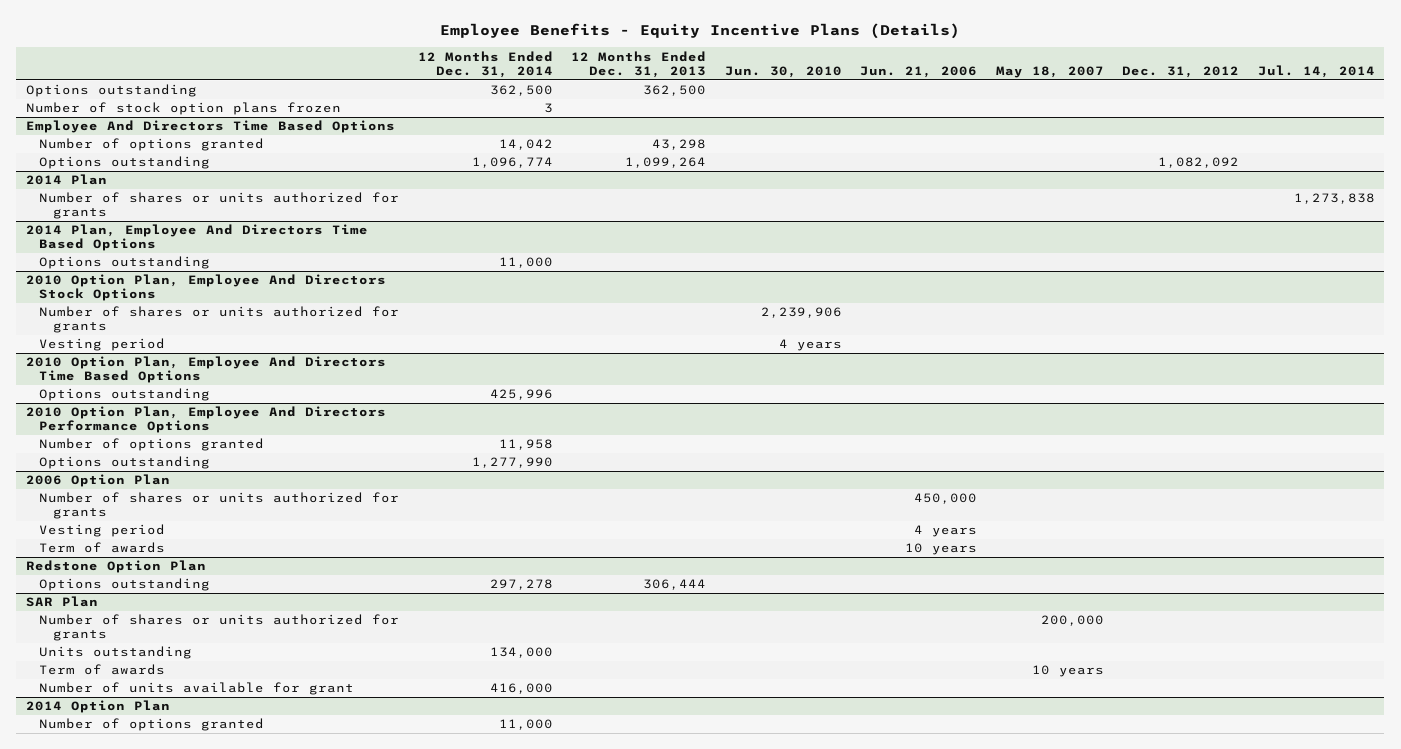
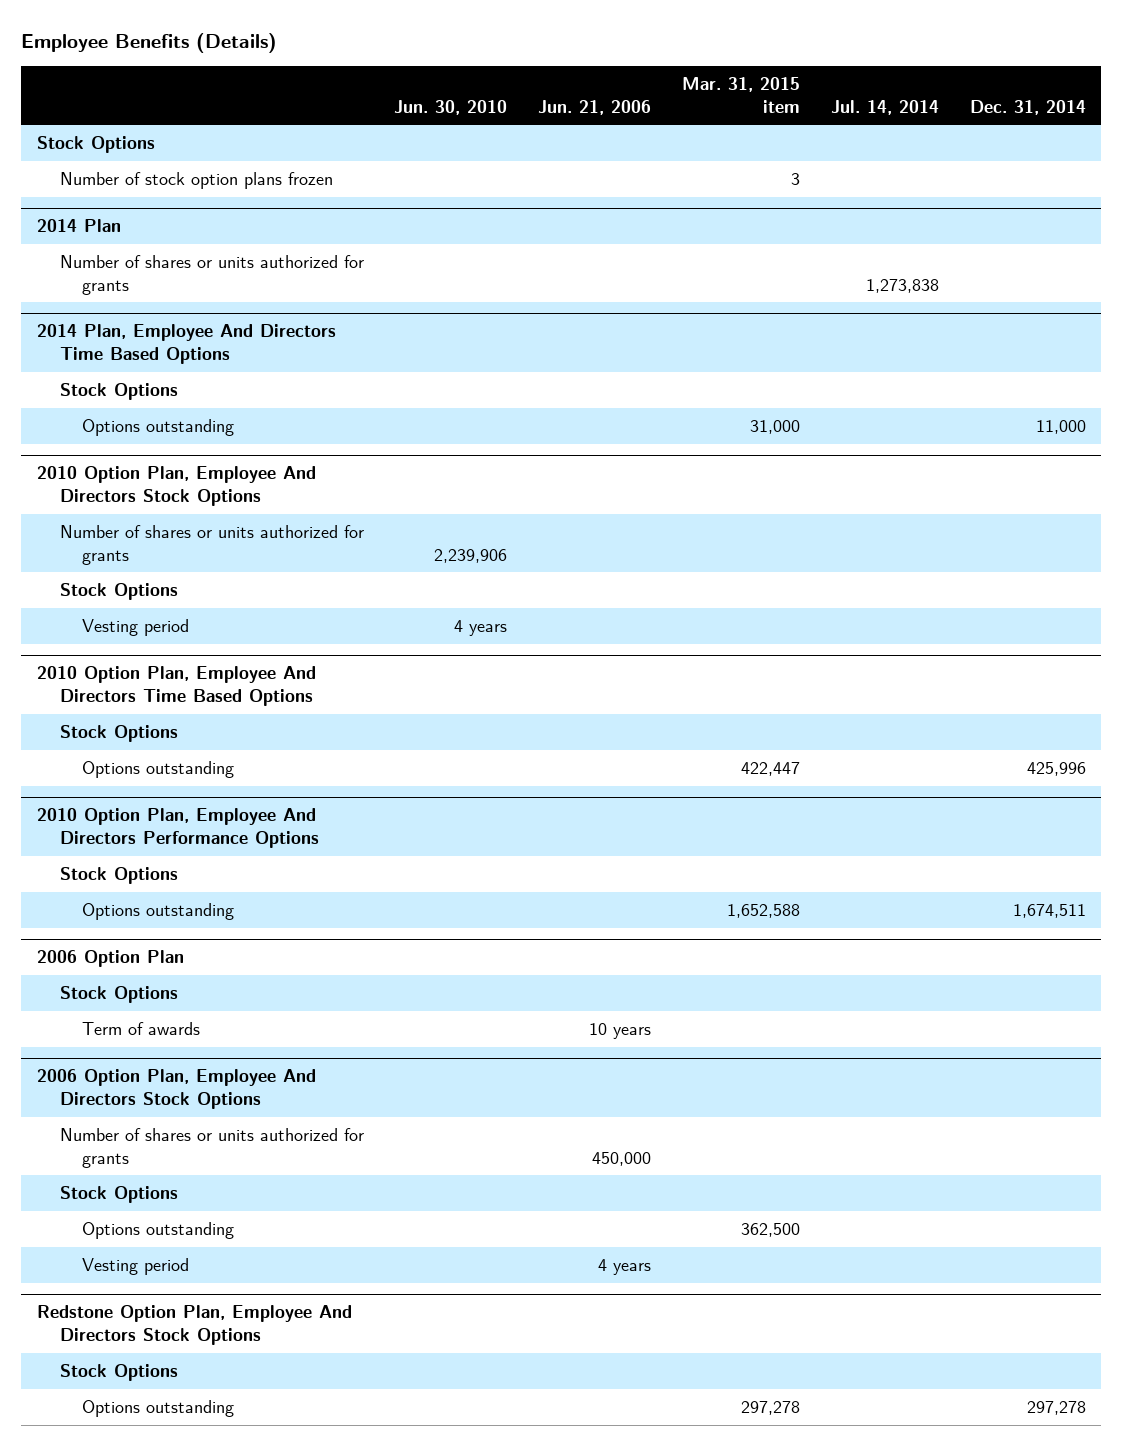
- Employee Benefits - Equity Incentive Plans (Details)
+ Employee Benefits (Details)
- | 12 Months Ended Dec. 31, 2014 | 12 Months Ended Dec. 31, 2013 | Jun. 30, 2010 | Jun. 21, 2006 | May 18, 2007 | Dec. 31, 2012 | Jul. 14, 2014
+ | Jun. 30, 2010 | Jun. 21, 2006 | Mar. 31, 2015 item | Jul. 14, 2014 | Dec. 31, 2014
- Options outstanding | 362,500 | 362,500 | | | | |
+ Stock Options
- Employee And Directors Time Based Options
- Number of options granted | 14,042 | 43,298 | | | | |
- Options outstanding | 1,096,774 | 1,099,264 | | | | 1,082,092 |
@ 2014 Plan, Employee And Directors Time Based Options
+ Stock Options
@ 2010 Option Plan, Employee And Directors Stock Options
+ Stock Options
@ 2010 Option Plan, Employee And Directors Time Based Options
+ Stock Options
@ 2010 Option Plan, Employee And Directors Performance Options
- Number of options granted | 11,958 | | | | | |
+ Stock Options
@ 2006 Option Plan
- Number of shares or units authorized for grants | | | | 450,000 | | |
- Vesting period | | | | 4 years | | |
+ Stock Options
- Redstone Option Plan
+ 2006 Option Plan, Employee And Directors Stock Options
+ Number of shares or units authorized for grants | | 450,000 | | |
+ Stock Options
+ Options outstanding | | | 362,500 | |
+ Vesting period | | 4 years | | |
+ Redstone Option Plan, Employee And Directors Stock Options
+ Stock Options
- SAR Plan
- Number of shares or units authorized for grants | | | | | 200,000 | |
- Units outstanding | 134,000 | | | | | |
- Term of awards | | | | | 10 years | |
- Number of units available for grant | 416,000 | | | | | |
- 2014 Option Plan
- Number of options granted | 11,000 | | | | | |

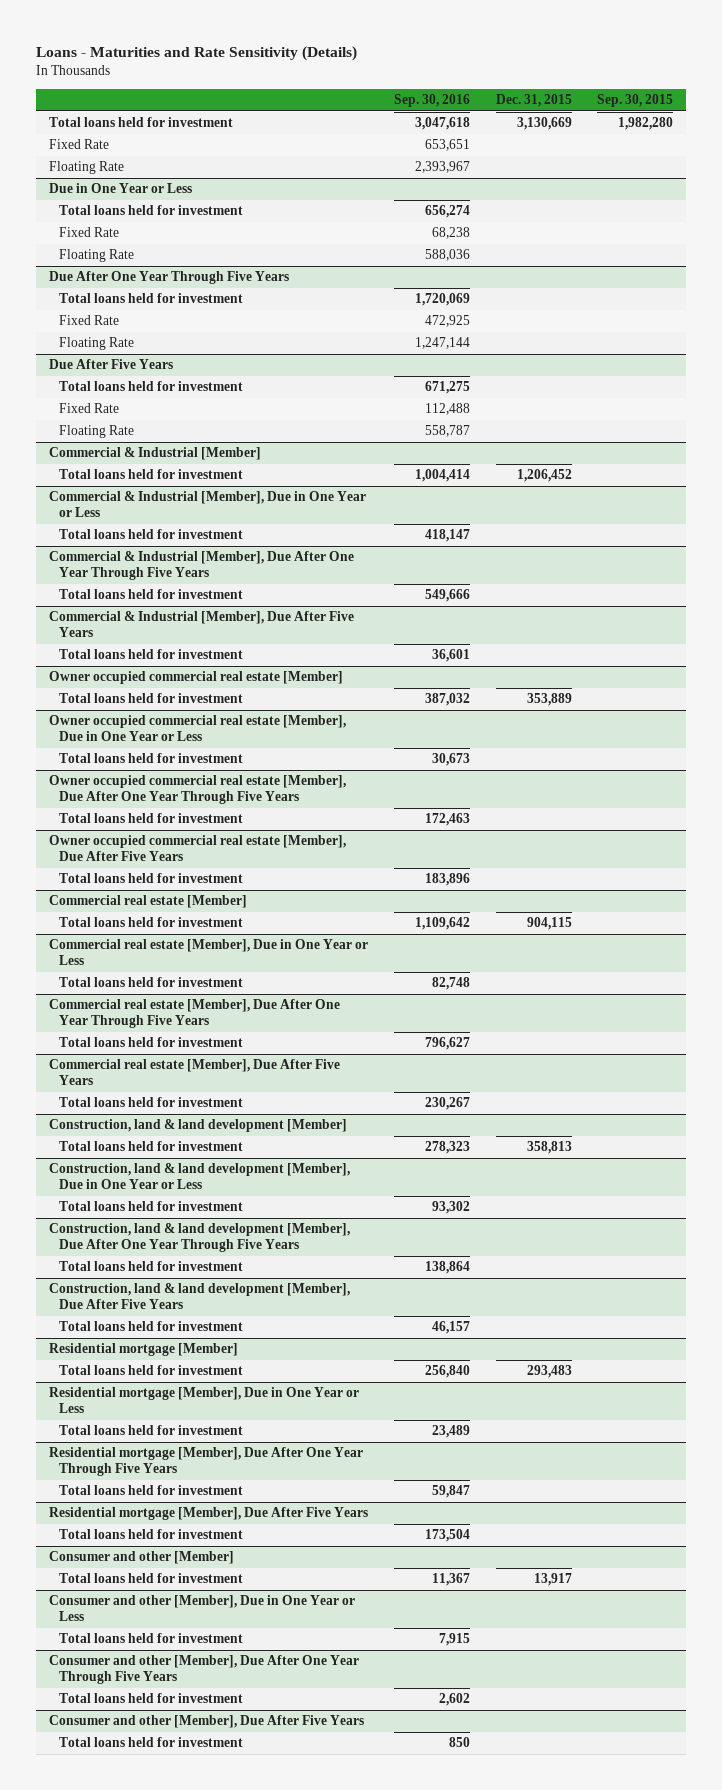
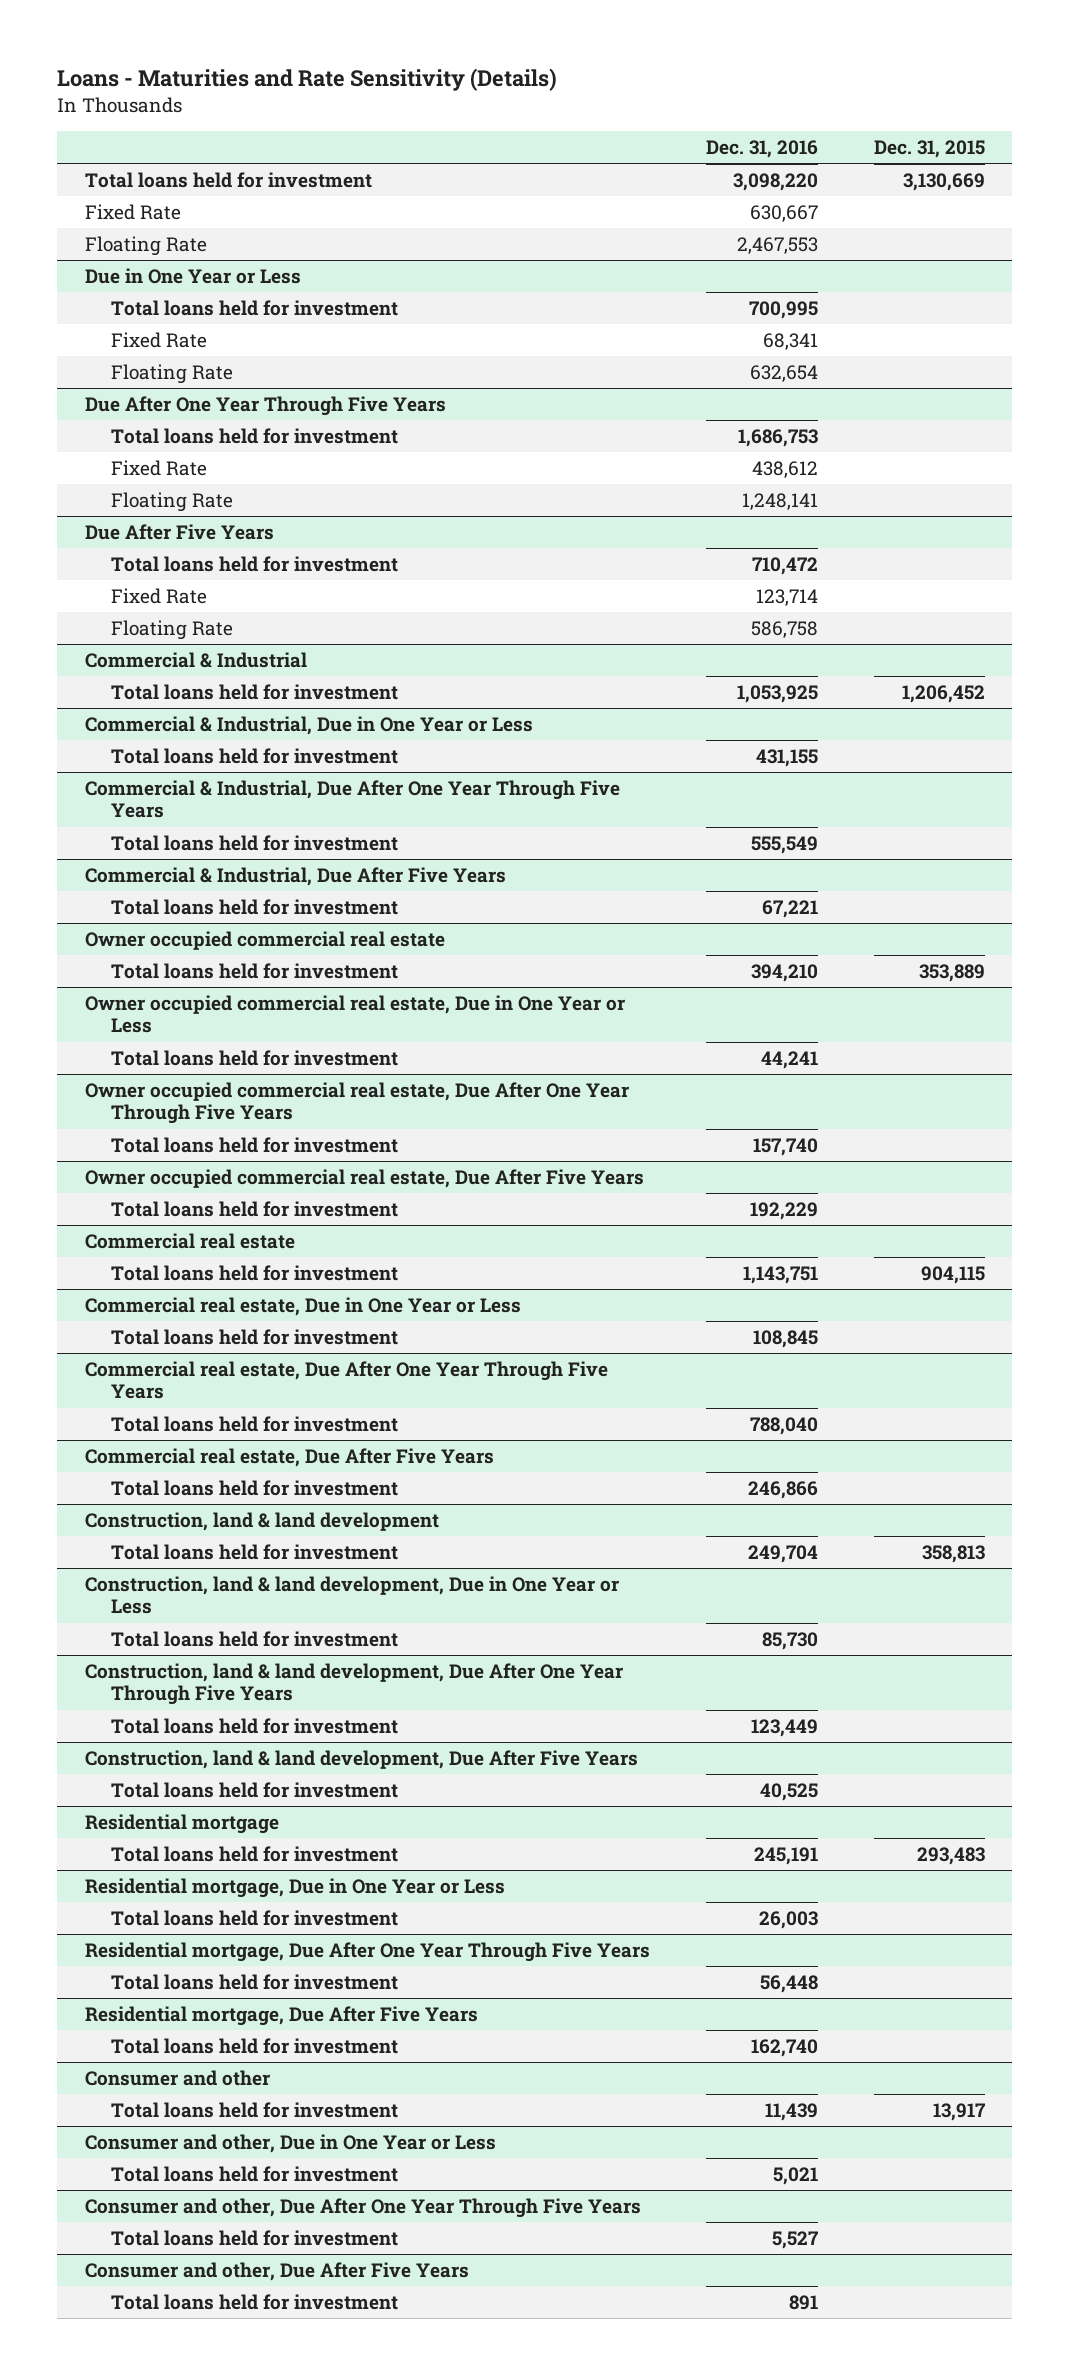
- | Sep. 30, 2016 | Dec. 31, 2015 | Sep. 30, 2015
+ | Dec. 31, 2016 | Dec. 31, 2015
- Commercial & Industrial [Member]
+ Commercial & Industrial
- Commercial & Industrial [Member], Due in One Year or Less
+ Commercial & Industrial, Due in One Year or Less
- Commercial & Industrial [Member], Due After One Year Through Five Years
+ Commercial & Industrial, Due After One Year Through Five Years
- Commercial & Industrial [Member], Due After Five Years
+ Commercial & Industrial, Due After Five Years
- Owner occupied commercial real estate [Member]
+ Owner occupied commercial real estate
- Owner occupied commercial real estate [Member], Due in One Year or Less
+ Owner occupied commercial real estate, Due in One Year or Less
- Owner occupied commercial real estate [Member], Due After One Year Through Five Years
+ Owner occupied commercial real estate, Due After One Year Through Five Years
- Owner occupied commercial real estate [Member], Due After Five Years
+ Owner occupied commercial real estate, Due After Five Years
- Commercial real estate [Member]
+ Commercial real estate
- Commercial real estate [Member], Due in One Year or Less
+ Commercial real estate, Due in One Year or Less
- Commercial real estate [Member], Due After One Year Through Five Years
+ Commercial real estate, Due After One Year Through Five Years
- Commercial real estate [Member], Due After Five Years
+ Commercial real estate, Due After Five Years
- Construction, land & land development [Member]
+ Construction, land & land development
- Construction, land & land development [Member], Due in One Year or Less
+ Construction, land & land development, Due in One Year or Less
- Construction, land & land development [Member], Due After One Year Through Five Years
+ Construction, land & land development, Due After One Year Through Five Years
- Construction, land & land development [Member], Due After Five Years
+ Construction, land & land development, Due After Five Years
- Residential mortgage [Member]
+ Residential mortgage
- Residential mortgage [Member], Due in One Year or Less
+ Residential mortgage, Due in One Year or Less
- Residential mortgage [Member], Due After One Year Through Five Years
+ Residential mortgage, Due After One Year Through Five Years
- Residential mortgage [Member], Due After Five Years
+ Residential mortgage, Due After Five Years
- Consumer and other [Member]
+ Consumer and other
- Consumer and other [Member], Due in One Year or Less
+ Consumer and other, Due in One Year or Less
- Consumer and other [Member], Due After One Year Through Five Years
+ Consumer and other, Due After One Year Through Five Years
- Consumer and other [Member], Due After Five Years
+ Consumer and other, Due After Five Years

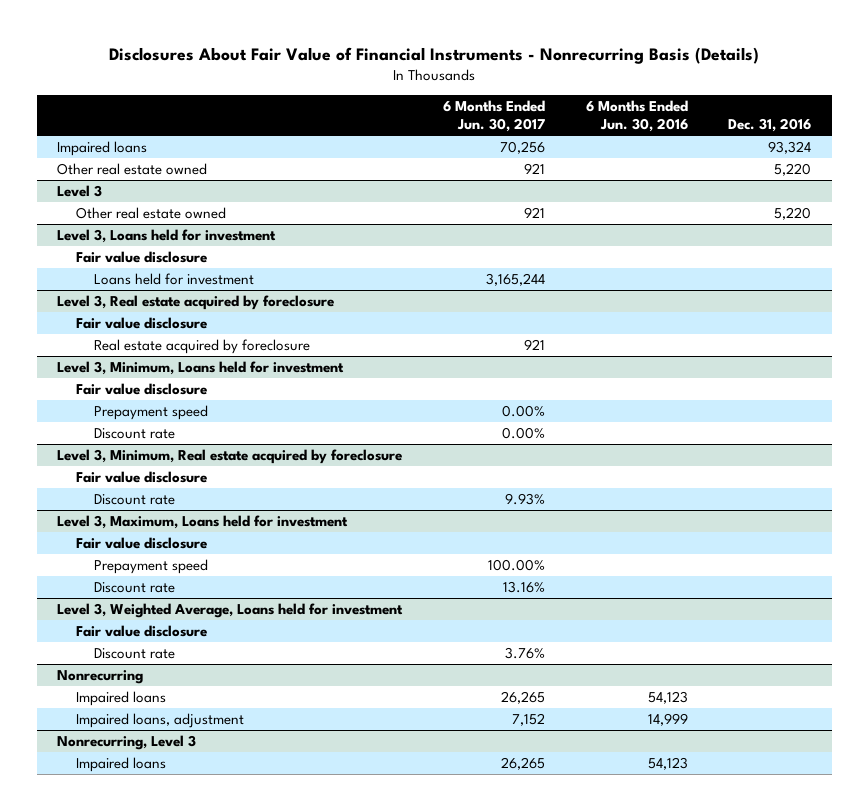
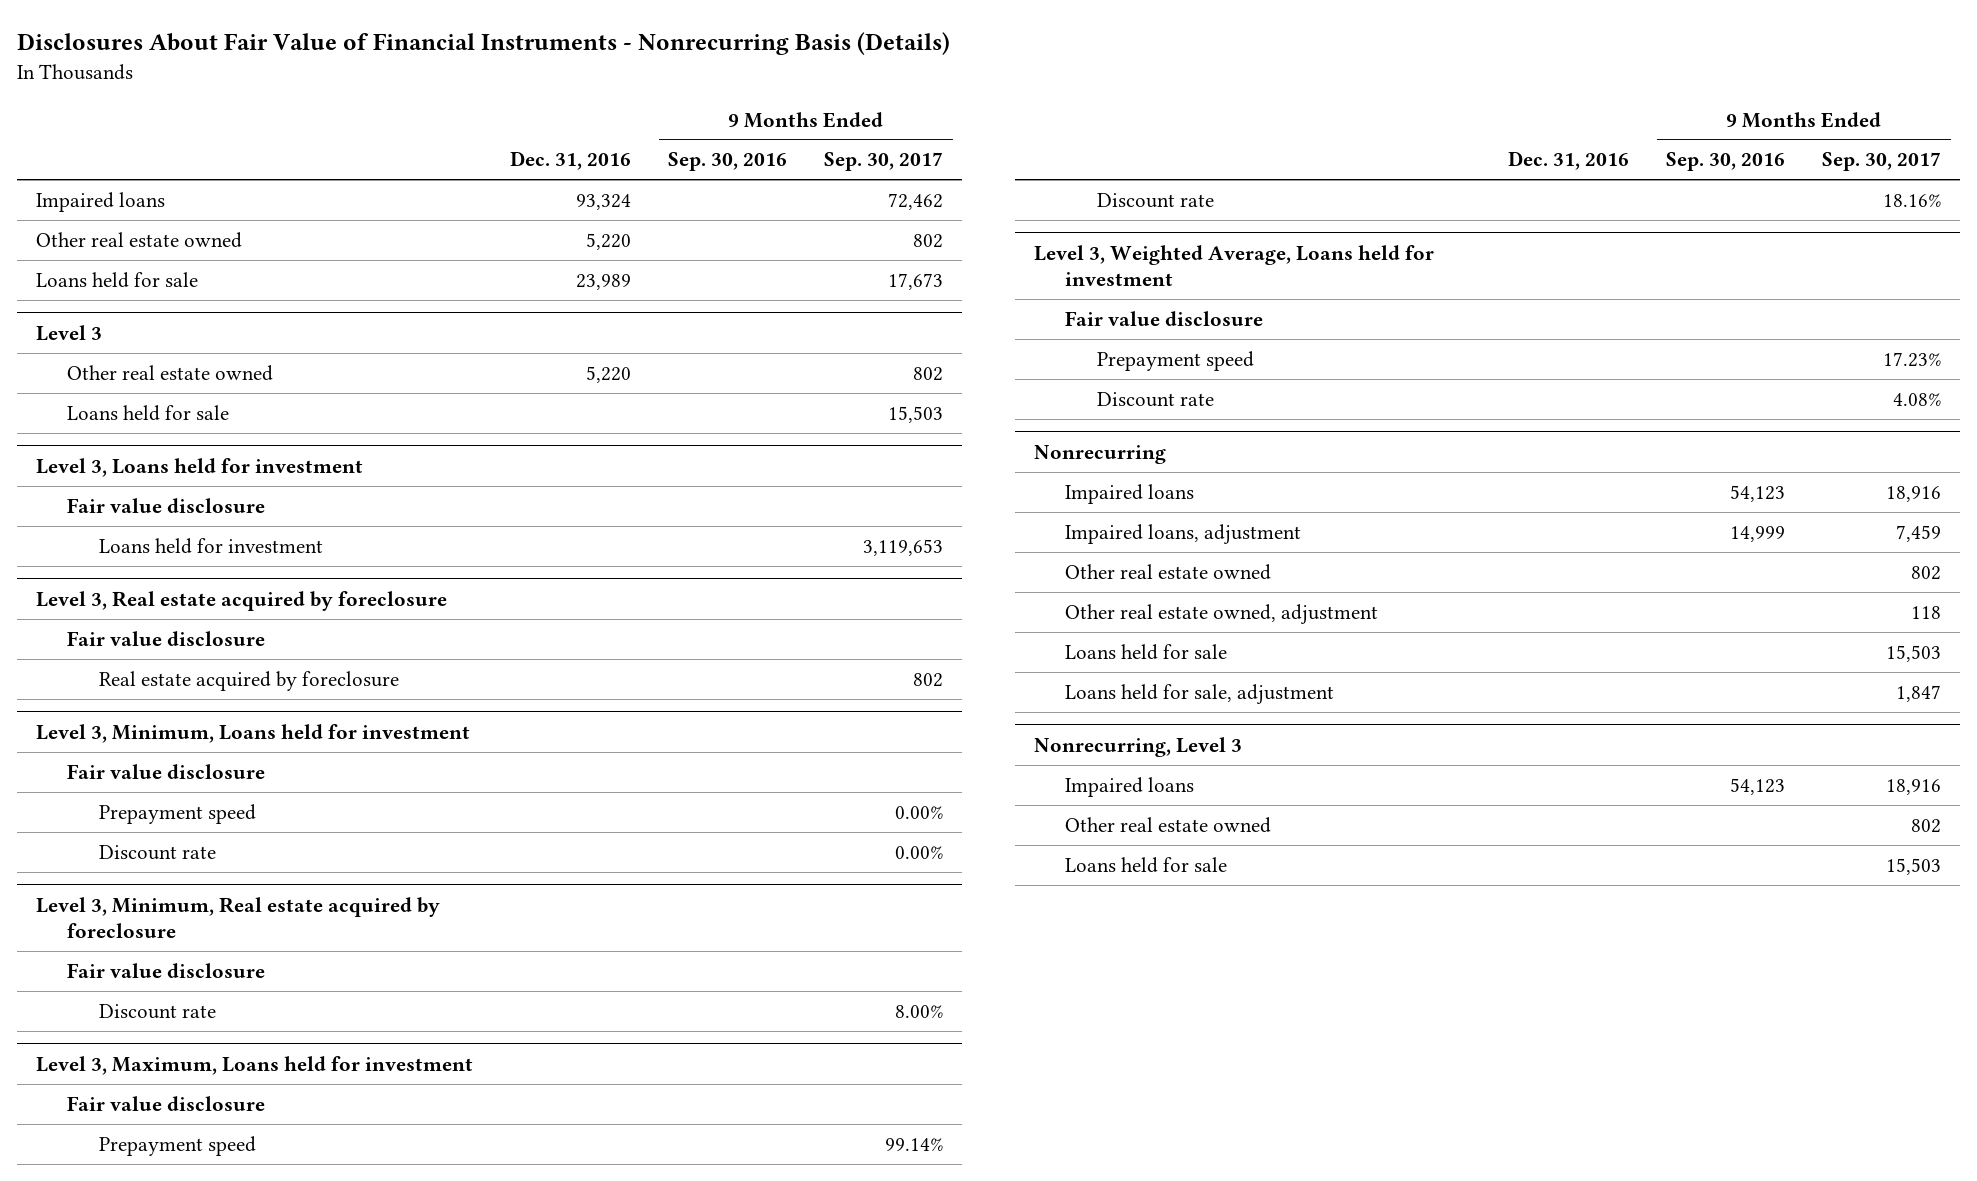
- | 6 Months Ended Jun. 30, 2017 | 6 Months Ended Jun. 30, 2016 | Dec. 31, 2016
+ | Dec. 31, 2016 | 9 Months Ended Sep. 30, 2016 | 9 Months Ended Sep. 30, 2017
+ Loans held for sale | 23,989 | | 17,673
@ Level 3
+ Loans held for sale | | | 15,503
@ Level 3, Weighted Average, Loans held for investment
+ Prepayment speed | | | 17.23%
@ Nonrecurring
+ Other real estate owned | | | 802
+ Other real estate owned, adjustment | | | 118
+ Loans held for sale | | | 15,503
+ Loans held for sale, adjustment | | | 1,847
@ Nonrecurring, Level 3
+ Other real estate owned | | | 802
+ Loans held for sale | | | 15,503

